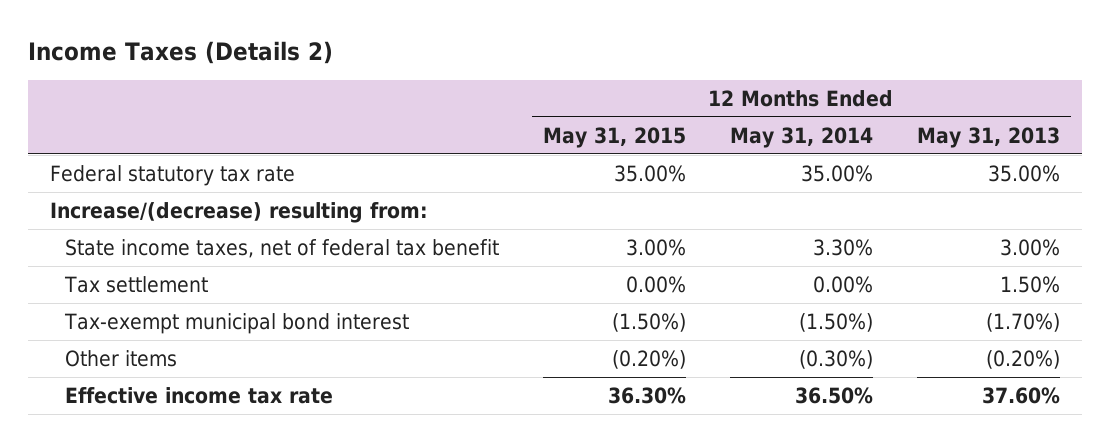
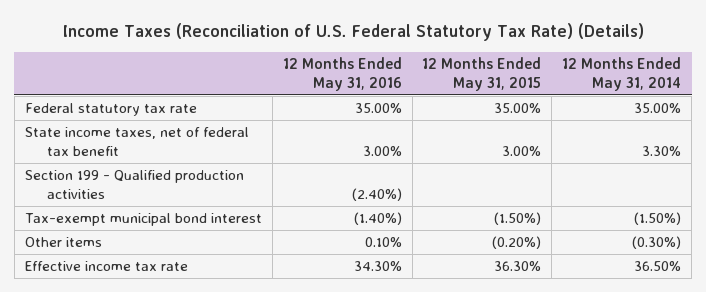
- Income Taxes (Details 2)
+ Income Taxes (Reconciliation of U.S. Federal Statutory Tax Rate) (Details)
- | 12 Months Ended May 31, 2015 | 12 Months Ended May 31, 2014 | 12 Months Ended May 31, 2013
+ | 12 Months Ended May 31, 2016 | 12 Months Ended May 31, 2015 | 12 Months Ended May 31, 2014
- Increase/(decrease) resulting from:
- Tax settlement | 0.00% | 0.00% | 1.50%
+ Section 199 - Qualified production activities | (2.40%) | |

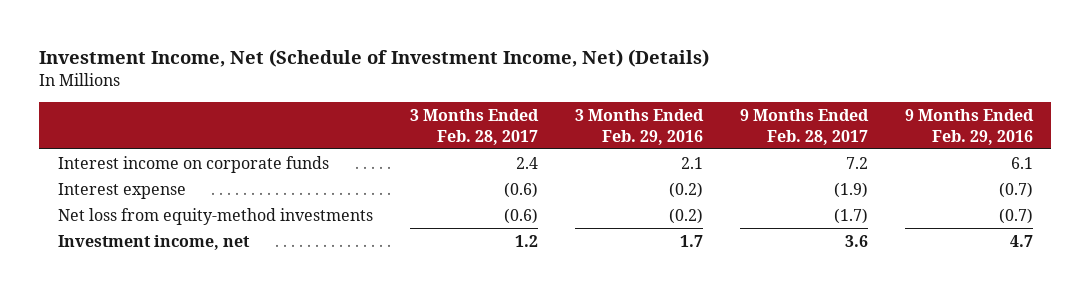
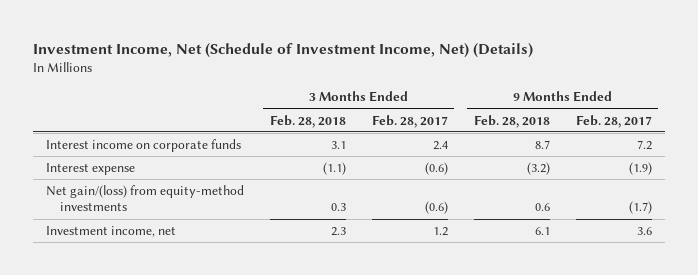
- | 3 Months Ended Feb. 28, 2017 | 3 Months Ended Feb. 29, 2016 | 9 Months Ended Feb. 28, 2017 | 9 Months Ended Feb. 29, 2016
+ | 3 Months Ended Feb. 28, 2018 | 3 Months Ended Feb. 28, 2017 | 9 Months Ended Feb. 28, 2018 | 9 Months Ended Feb. 28, 2017
- Net loss from equity-method investments | (0.6) | (0.2) | (1.7) | (0.7)
+ Net gain/(loss) from equity-method investments | 0.3 | (0.6) | 0.6 | (1.7)

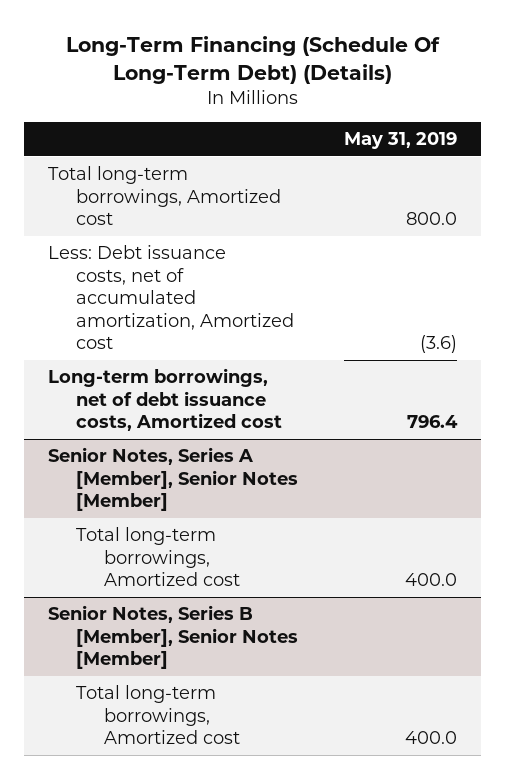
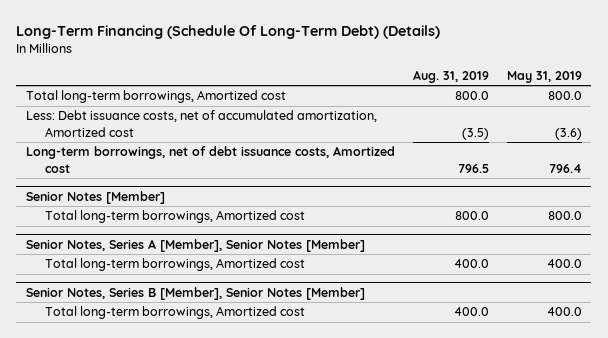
- | May 31, 2019
+ | Aug. 31, 2019 | May 31, 2019
+ Senior Notes [Member]
+ Total long-term borrowings, Amortized cost | 800.0 | 800.0

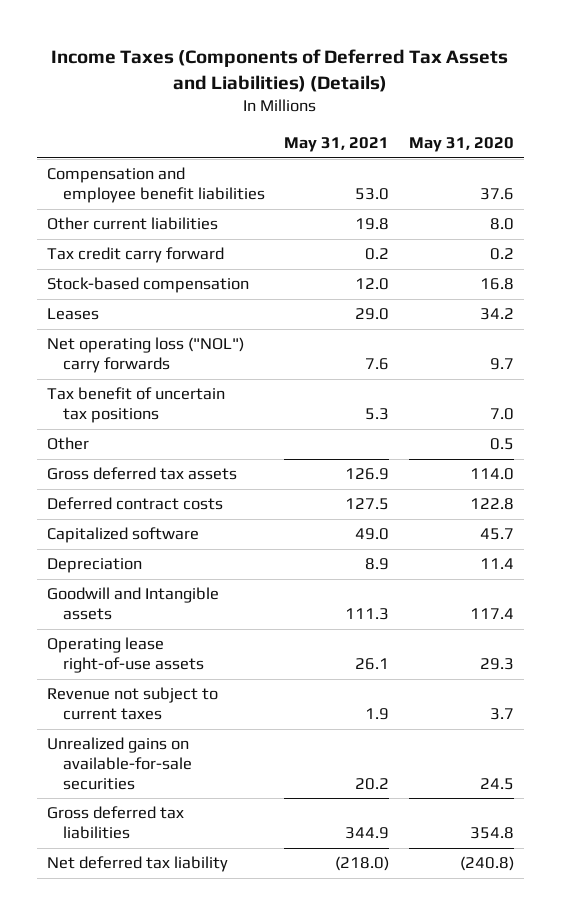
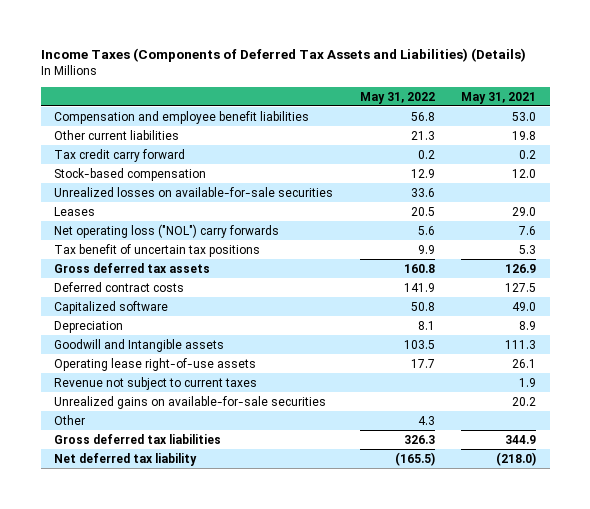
- | May 31, 2021 | May 31, 2020
+ | May 31, 2022 | May 31, 2021
+ Unrealized losses on available-for-sale securities | 33.6 |
moved down: Other | 4.3 |

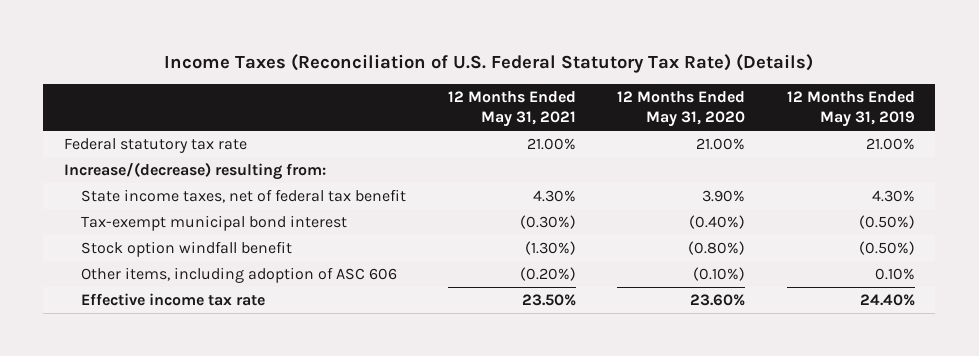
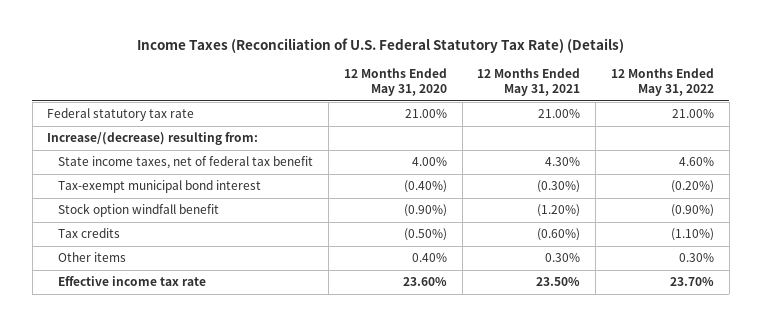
- | 12 Months Ended May 31, 2021 | 12 Months Ended May 31, 2020 | 12 Months Ended May 31, 2019
+ | 12 Months Ended May 31, 2020 | 12 Months Ended May 31, 2021 | 12 Months Ended May 31, 2022
- State income taxes, net of federal tax benefit | 4.30% | 3.90% | 4.30%
+ State income taxes, net of federal tax benefit | 4.00% | 4.30% | 4.60%
- Stock option windfall benefit | (1.30%) | (0.80%) | (0.50%)
- Other items, including adoption of ASC 606 | (0.20%) | (0.10%) | 0.10%
+ Stock option windfall benefit | (0.90%) | (1.20%) | (0.90%)
+ Tax credits | (0.50%) | (0.60%) | (1.10%)
+ Other items | 0.40% | 0.30% | 0.30%

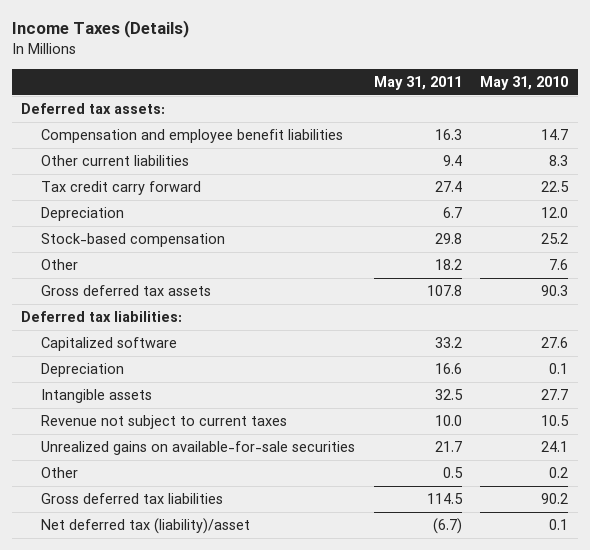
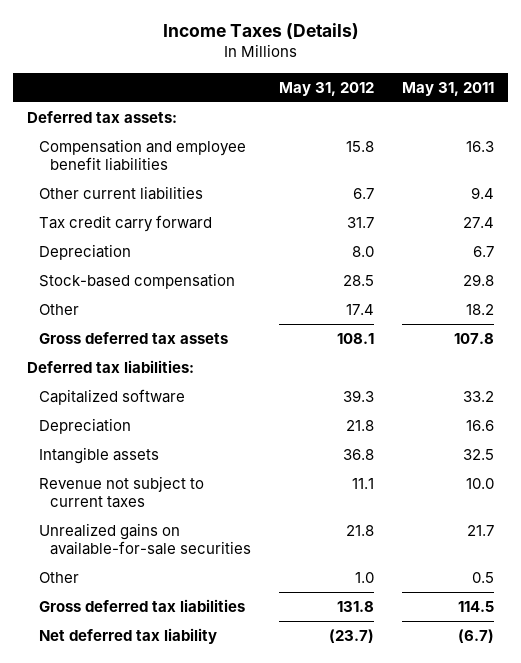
- | May 31, 2011 | May 31, 2010
+ | May 31, 2012 | May 31, 2011
- Net deferred tax (liability)/asset | (6.7) | 0.1
+ Net deferred tax liability | (23.7) | (6.7)

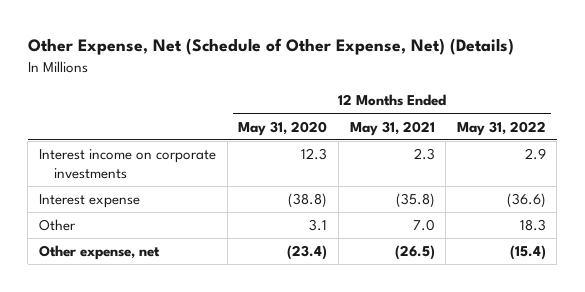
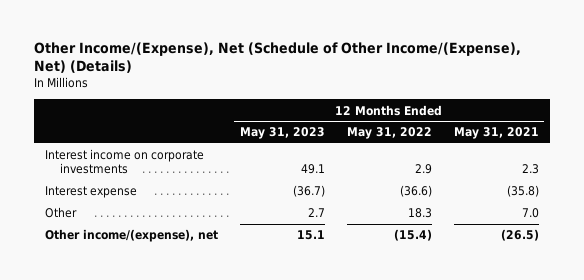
- Other Expense, Net (Schedule of Other Expense, Net) (Details)
+ Other Income/(Expense), Net (Schedule of Other Income/(Expense), Net) (Details)
- | 12 Months Ended May 31, 2020 | 12 Months Ended May 31, 2021 | 12 Months Ended May 31, 2022
+ | 12 Months Ended May 31, 2023 | 12 Months Ended May 31, 2022 | 12 Months Ended May 31, 2021
- Other expense, net | (23.4) | (26.5) | (15.4)
+ Other income/(expense), net | 15.1 | (15.4) | (26.5)

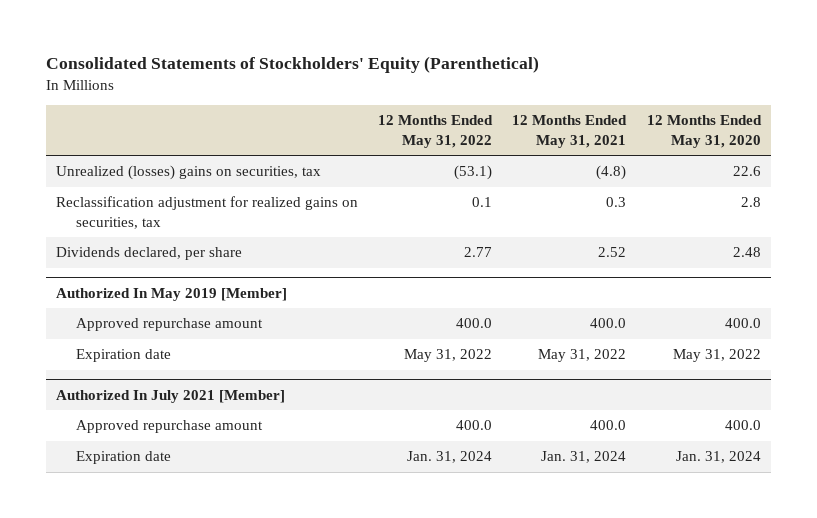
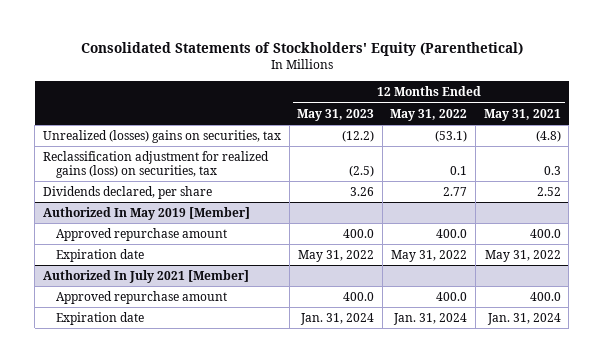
- | 12 Months Ended May 31, 2022 | 12 Months Ended May 31, 2021 | 12 Months Ended May 31, 2020
+ | 12 Months Ended May 31, 2023 | 12 Months Ended May 31, 2022 | 12 Months Ended May 31, 2021
- Reclassification adjustment for realized gains on securities, tax | 0.1 | 0.3 | 2.8
+ Reclassification adjustment for realized gains (loss) on securities, tax | (2.5) | 0.1 | 0.3

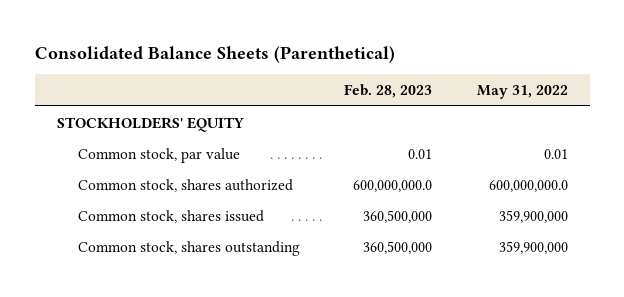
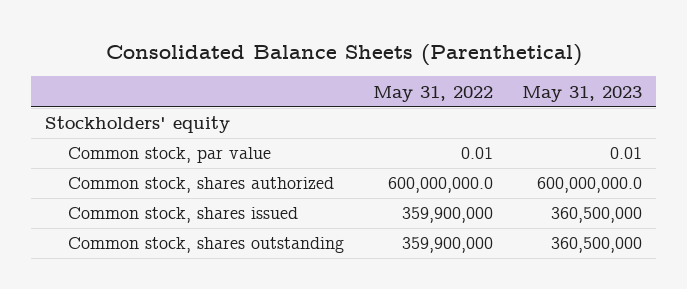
- | Feb. 28, 2023 | May 31, 2022
+ | May 31, 2022 | May 31, 2023
- STOCKHOLDERS' EQUITY
+ Stockholders' equity

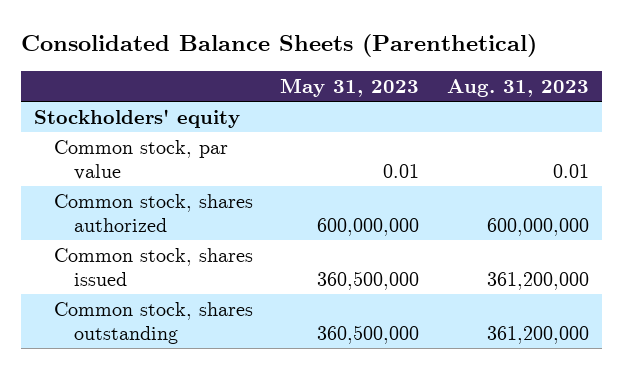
- | May 31, 2022 | May 31, 2023
+ | May 31, 2023 | Aug. 31, 2023
- Common stock, shares authorized | 600,000,000.0 | 600,000,000.0
+ Common stock, shares authorized | 600,000,000 | 600,000,000

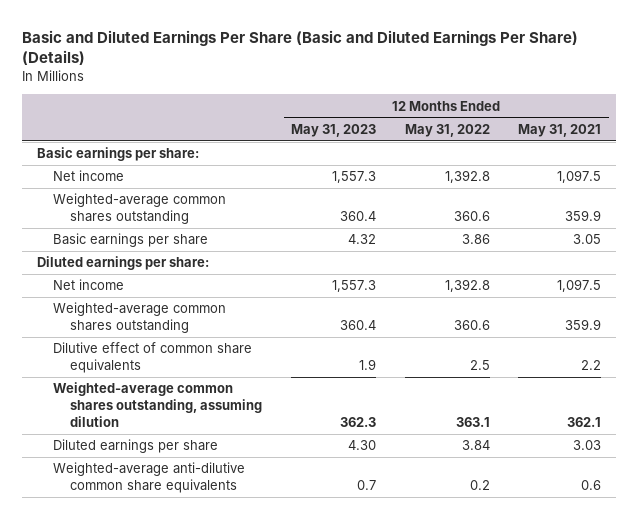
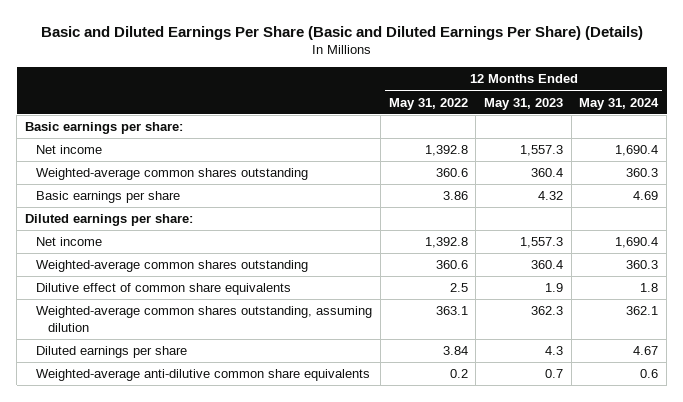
- | 12 Months Ended May 31, 2023 | 12 Months Ended May 31, 2022 | 12 Months Ended May 31, 2021
+ | 12 Months Ended May 31, 2022 | 12 Months Ended May 31, 2023 | 12 Months Ended May 31, 2024
- Diluted earnings per share | 4.30 | 3.84 | 3.03
+ Diluted earnings per share | 3.84 | 4.3 | 4.67

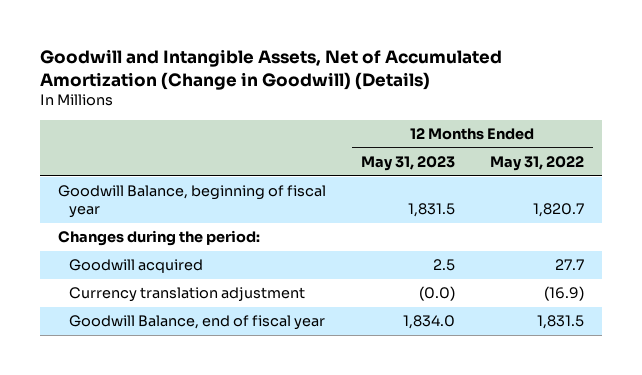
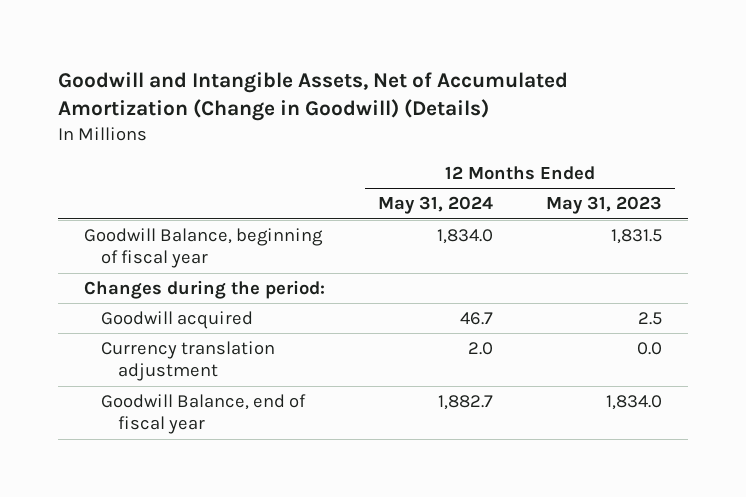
- | 12 Months Ended May 31, 2023 | 12 Months Ended May 31, 2022
+ | 12 Months Ended May 31, 2024 | 12 Months Ended May 31, 2023
- Currency translation adjustment | (0.0) | (16.9)
+ Currency translation adjustment | 2.0 | 0.0

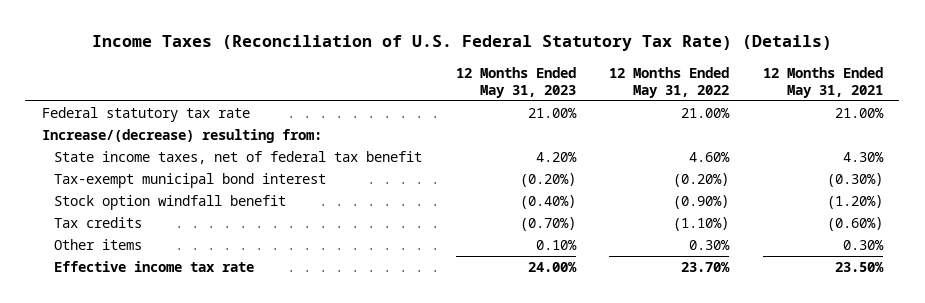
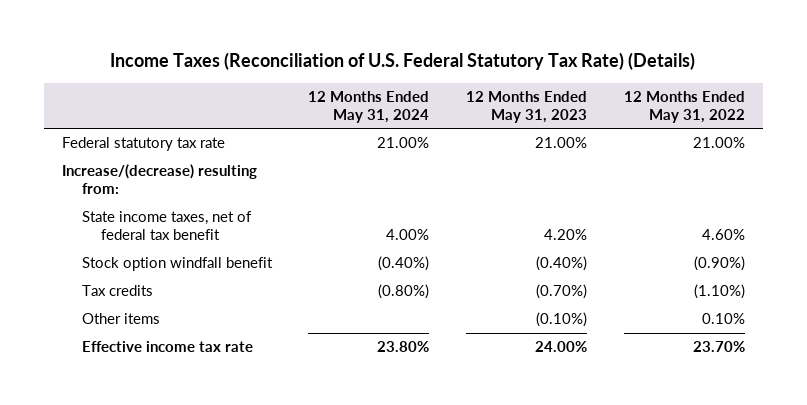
- | 12 Months Ended May 31, 2023 | 12 Months Ended May 31, 2022 | 12 Months Ended May 31, 2021
+ | 12 Months Ended May 31, 2024 | 12 Months Ended May 31, 2023 | 12 Months Ended May 31, 2022
- Tax-exempt municipal bond interest | (0.20%) | (0.20%) | (0.30%)
- Other items | 0.10% | 0.30% | 0.30%
+ Other items | | (0.10%) | 0.10%

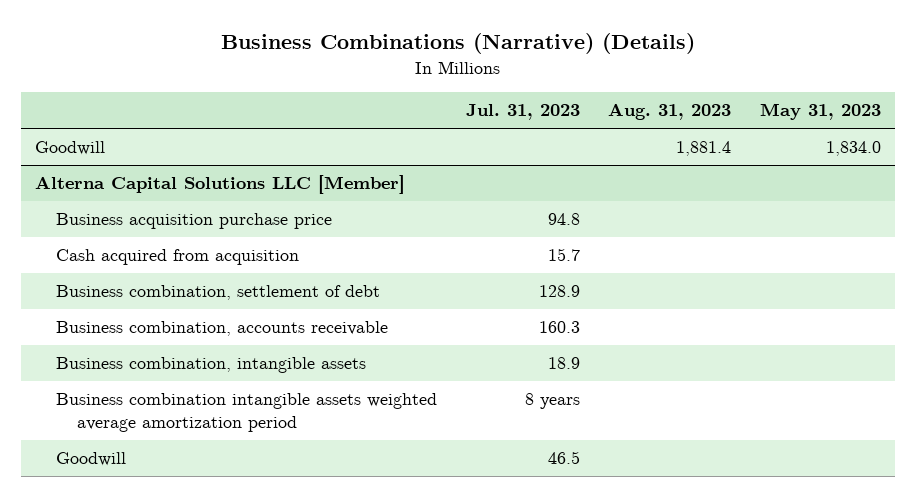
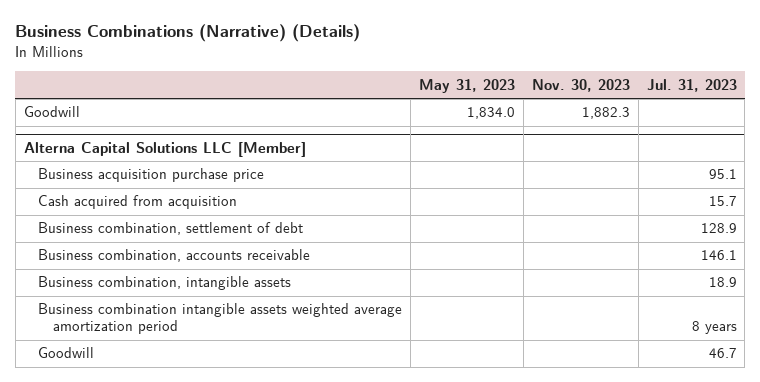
- | Jul. 31, 2023 | Aug. 31, 2023 | May 31, 2023
+ | May 31, 2023 | Nov. 30, 2023 | Jul. 31, 2023
@ Alterna Capital Solutions LLC [Member]
- Business acquisition purchase price | 94.8 | |
+ Business acquisition purchase price | | | 95.1
- Business combination, accounts receivable | 160.3 | |
+ Business combination, accounts receivable | | | 146.1
- Goodwill | 46.5 | |
+ Goodwill | | | 46.7

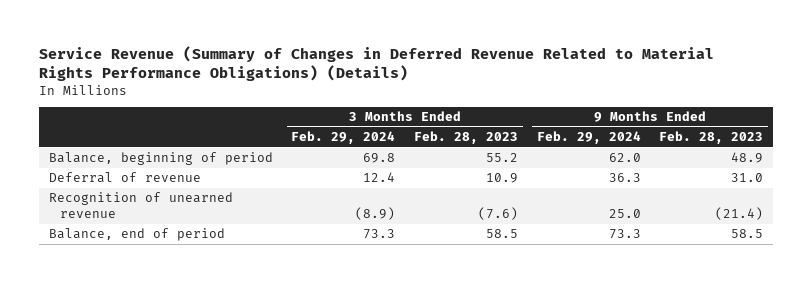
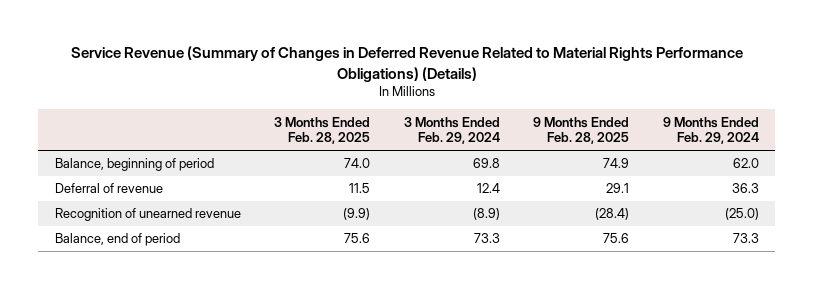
- | 3 Months Ended Feb. 29, 2024 | 3 Months Ended Feb. 28, 2023 | 9 Months Ended Feb. 29, 2024 | 9 Months Ended Feb. 28, 2023
+ | 3 Months Ended Feb. 28, 2025 | 3 Months Ended Feb. 29, 2024 | 9 Months Ended Feb. 28, 2025 | 9 Months Ended Feb. 29, 2024
- Recognition of unearned revenue | (8.9) | (7.6) | 25.0 | (21.4)
+ Recognition of unearned revenue | (9.9) | (8.9) | (28.4) | (25.0)

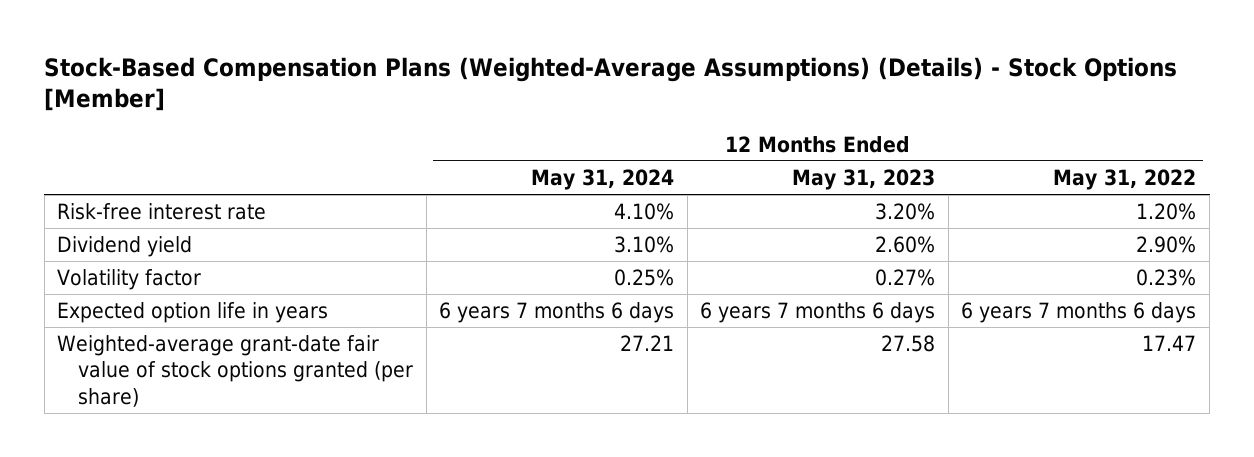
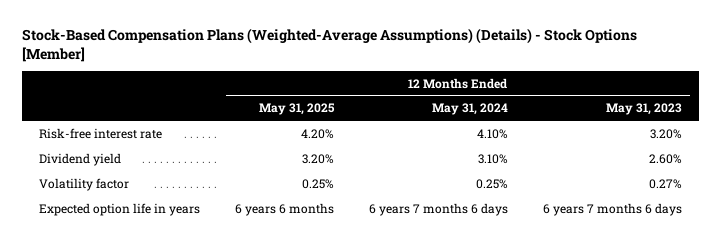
- | 12 Months Ended May 31, 2024 | 12 Months Ended May 31, 2023 | 12 Months Ended May 31, 2022
+ | 12 Months Ended May 31, 2025 | 12 Months Ended May 31, 2024 | 12 Months Ended May 31, 2023
- Weighted-average grant-date fair value of stock options granted (per share) | 27.21 | 27.58 | 17.47

